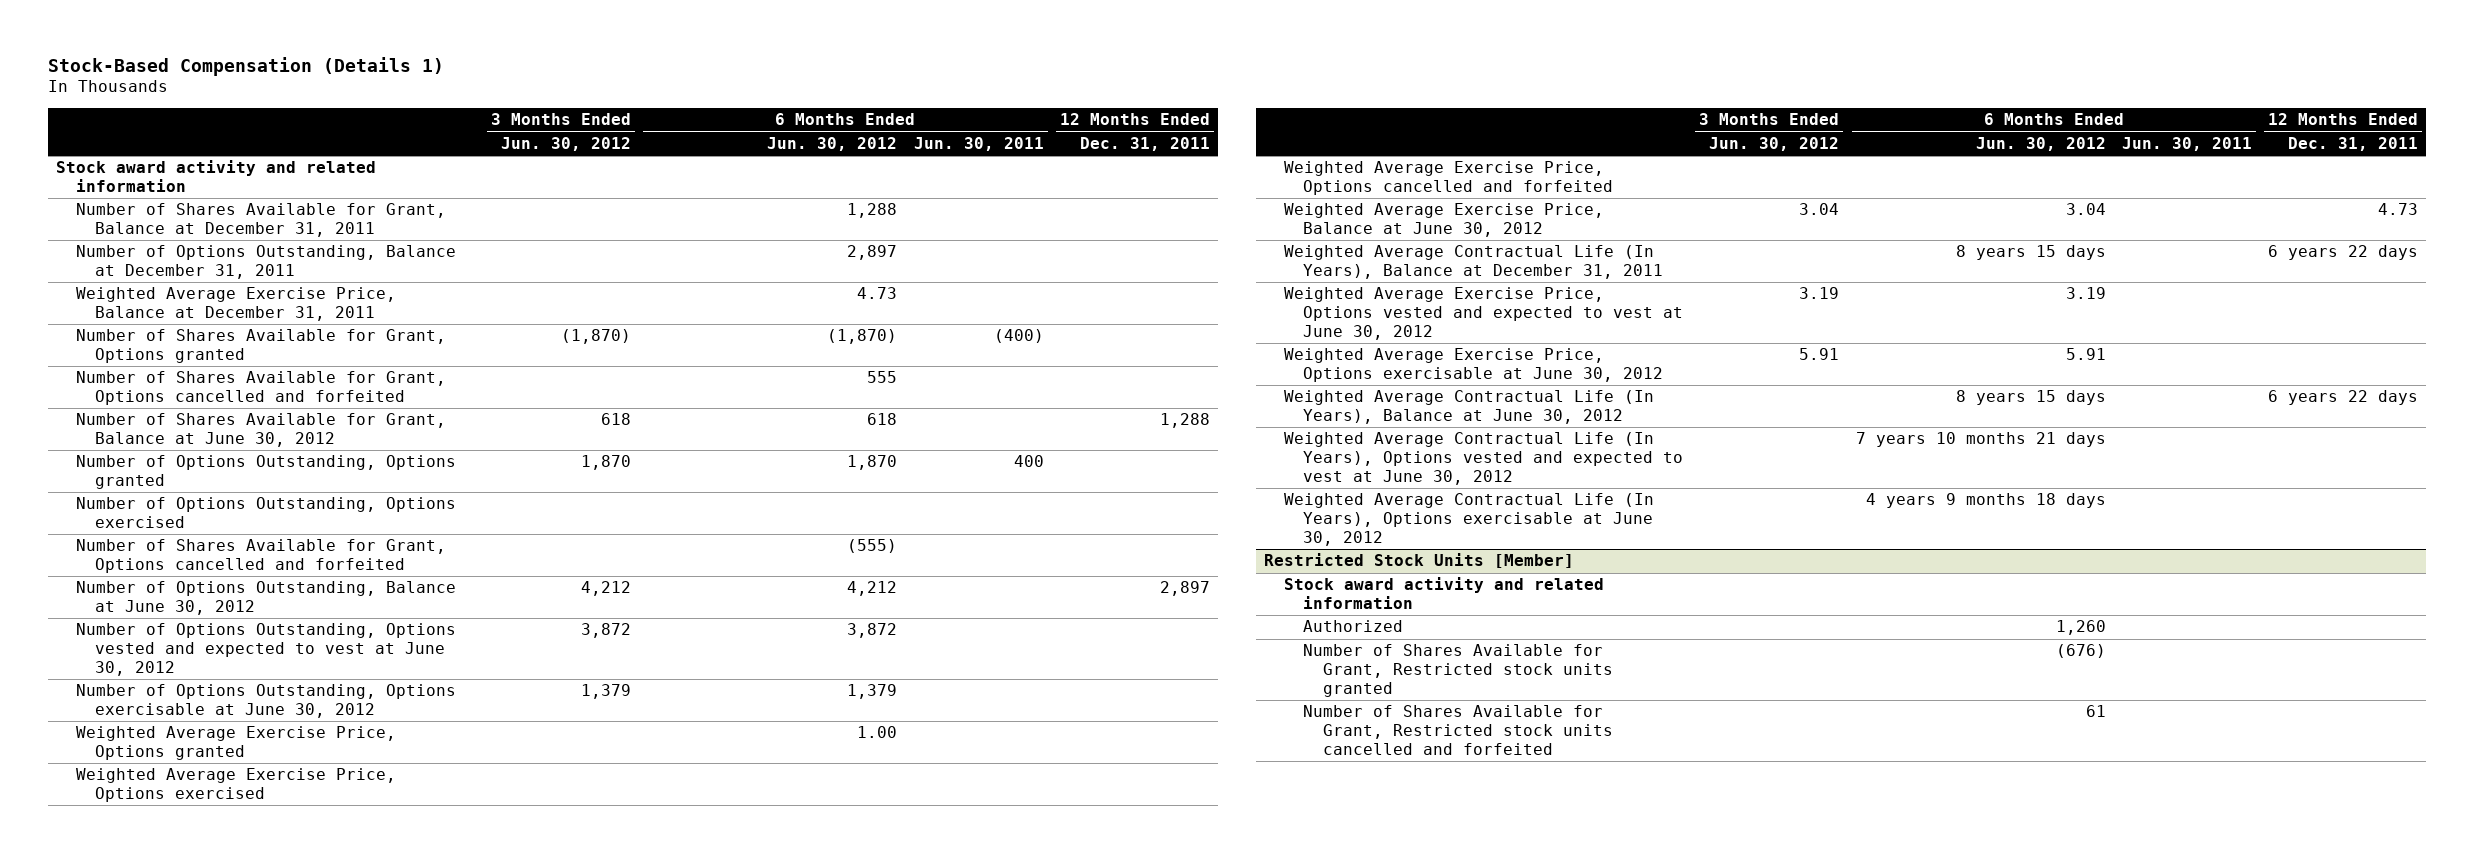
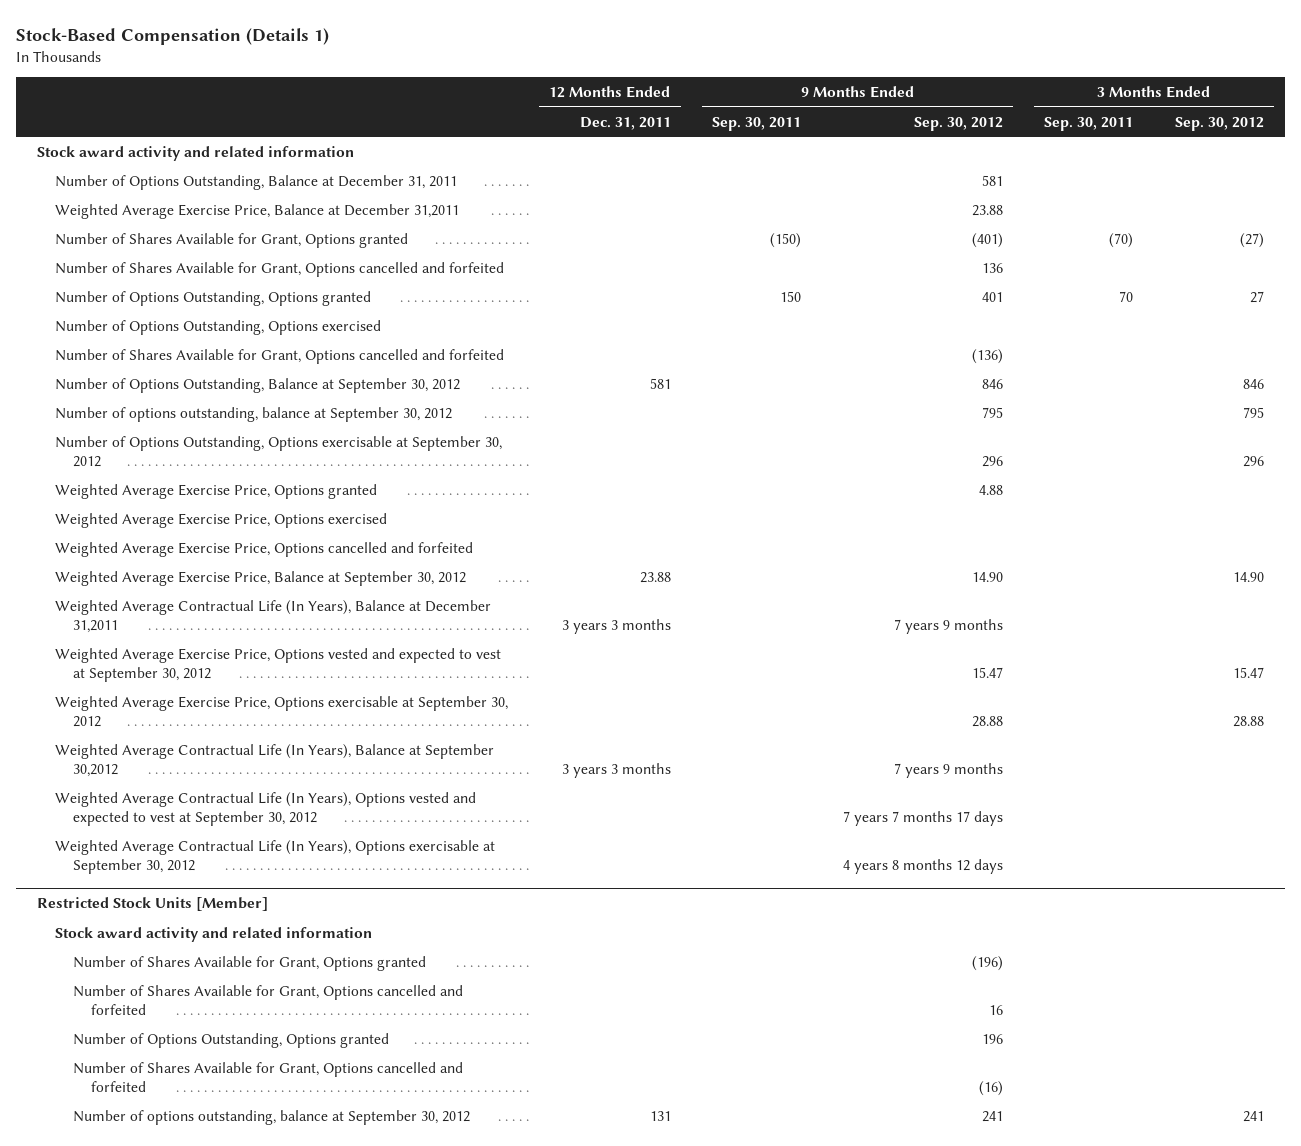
- | 3 Months Ended Jun. 30, 2012 | 6 Months Ended Jun. 30, 2012 | 6 Months Ended Jun. 30, 2011 | 12 Months Ended Dec. 31, 2011
+ | 12 Months Ended Dec. 31, 2011 | 9 Months Ended Sep. 30, 2011 | 9 Months Ended Sep. 30, 2012 | 3 Months Ended Sep. 30, 2011 | 3 Months Ended Sep. 30, 2012
- Number of Shares Available for Grant, Balance at December 31, 2011 | | 1,288 | |
- Weighted Average Exercise Price, Balance at December 31, 2011 | | 4.73 | |
+ Weighted Average Exercise Price, Balance at December 31,2011 | | | 23.88 | |
- Number of Shares Available for Grant, Balance at June 30, 2012 | 618 | 618 | | 1,288
- Number of Options Outstanding, Balance at June 30, 2012 | 4,212 | 4,212 | | 2,897
- Number of Options Outstanding, Options vested and expected to vest at June 30, 2012 | 3,872 | 3,872 | |
- Number of Options Outstanding, Options exercisable at June 30, 2012 | 1,379 | 1,379 | |
+ Number of Options Outstanding, Balance at September 30, 2012 | 581 | | 846 | | 846
+ Number of options outstanding, balance at September 30, 2012 | | | 795 | | 795
+ Number of Options Outstanding, Options exercisable at September 30, 2012 | | | 296 | | 296
- Weighted Average Exercise Price, Balance at June 30, 2012 | 3.04 | 3.04 | | 4.73
- Weighted Average Contractual Life (In Years), Balance at December 31, 2011 | | 8 years 15 days | | 6 years 22 days
- Weighted Average Exercise Price, Options vested and expected to vest at June 30, 2012 | 3.19 | 3.19 | |
- Weighted Average Exercise Price, Options exercisable at June 30, 2012 | 5.91 | 5.91 | |
- Weighted Average Contractual Life (In Years), Balance at June 30, 2012 | | 8 years 15 days | | 6 years 22 days
- Weighted Average Contractual Life (In Years), Options vested and expected to vest at June 30, 2012 | | 7 years 10 months 21 days | |
- Weighted Average Contractual Life (In Years), Options exercisable at June 30, 2012 | | 4 years 9 months 18 days | |
+ Weighted Average Exercise Price, Balance at September 30, 2012 | 23.88 | | 14.90 | | 14.90
+ Weighted Average Contractual Life (In Years), Balance at December 31,2011 | 3 years 3 months | | 7 years 9 months | |
+ Weighted Average Exercise Price, Options vested and expected to vest at September 30, 2012 | | | 15.47 | | 15.47
+ Weighted Average Exercise Price, Options exercisable at September 30, 2012 | | | 28.88 | | 28.88
+ Weighted Average Contractual Life (In Years), Balance at September 30,2012 | 3 years 3 months | | 7 years 9 months | |
+ Weighted Average Contractual Life (In Years), Options vested and expected to vest at September 30, 2012 | | | 7 years 7 months 17 days | |
+ Weighted Average Contractual Life (In Years), Options exercisable at September 30, 2012 | | | 4 years 8 months 12 days | |
@ Restricted Stock Units [Member]
- Authorized | | 1,260 | |
- Number of Shares Available for Grant, Restricted stock units granted | | (676) | |
- Number of Shares Available for Grant, Restricted stock units cancelled and forfeited | | 61 | |
+ Number of Shares Available for Grant, Options granted | | | (196) | |
+ Number of Shares Available for Grant, Options cancelled and forfeited | | | 16 | |
+ Number of Options Outstanding, Options granted | | | 196 | |
+ Number of Shares Available for Grant, Options cancelled and forfeited | | | (16) | |
+ Number of options outstanding, balance at September 30, 2012 | 131 | | 241 | | 241

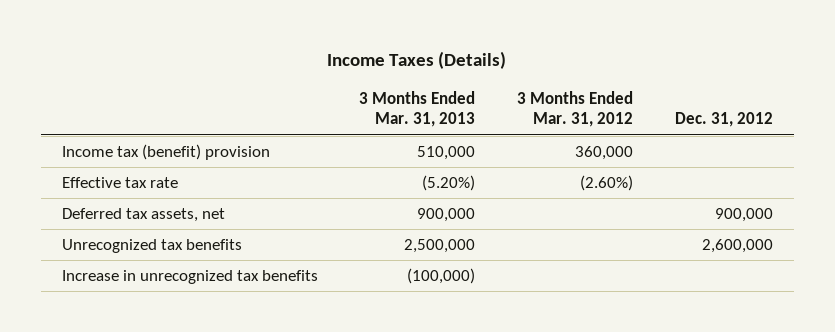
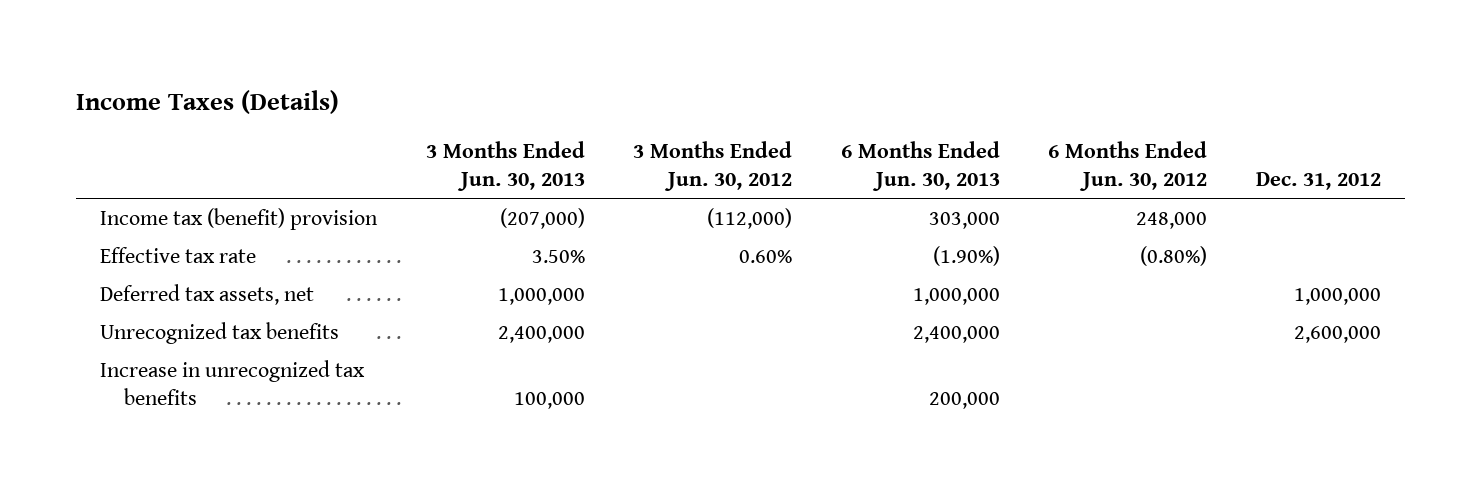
- | 3 Months Ended Mar. 31, 2013 | 3 Months Ended Mar. 31, 2012 | Dec. 31, 2012
+ | 3 Months Ended Jun. 30, 2013 | 3 Months Ended Jun. 30, 2012 | 6 Months Ended Jun. 30, 2013 | 6 Months Ended Jun. 30, 2012 | Dec. 31, 2012
- Deferred tax assets, net | 900,000 | | 900,000
+ Deferred tax assets, net | 1,000,000 | | 1,000,000 | | 1,000,000

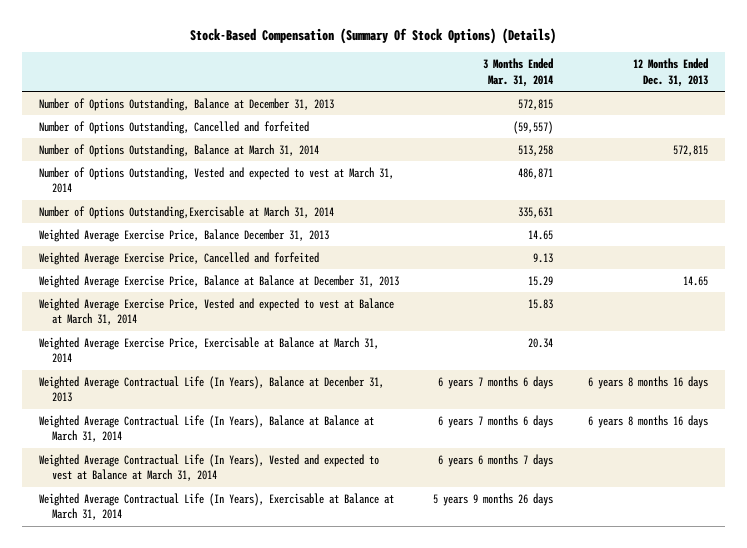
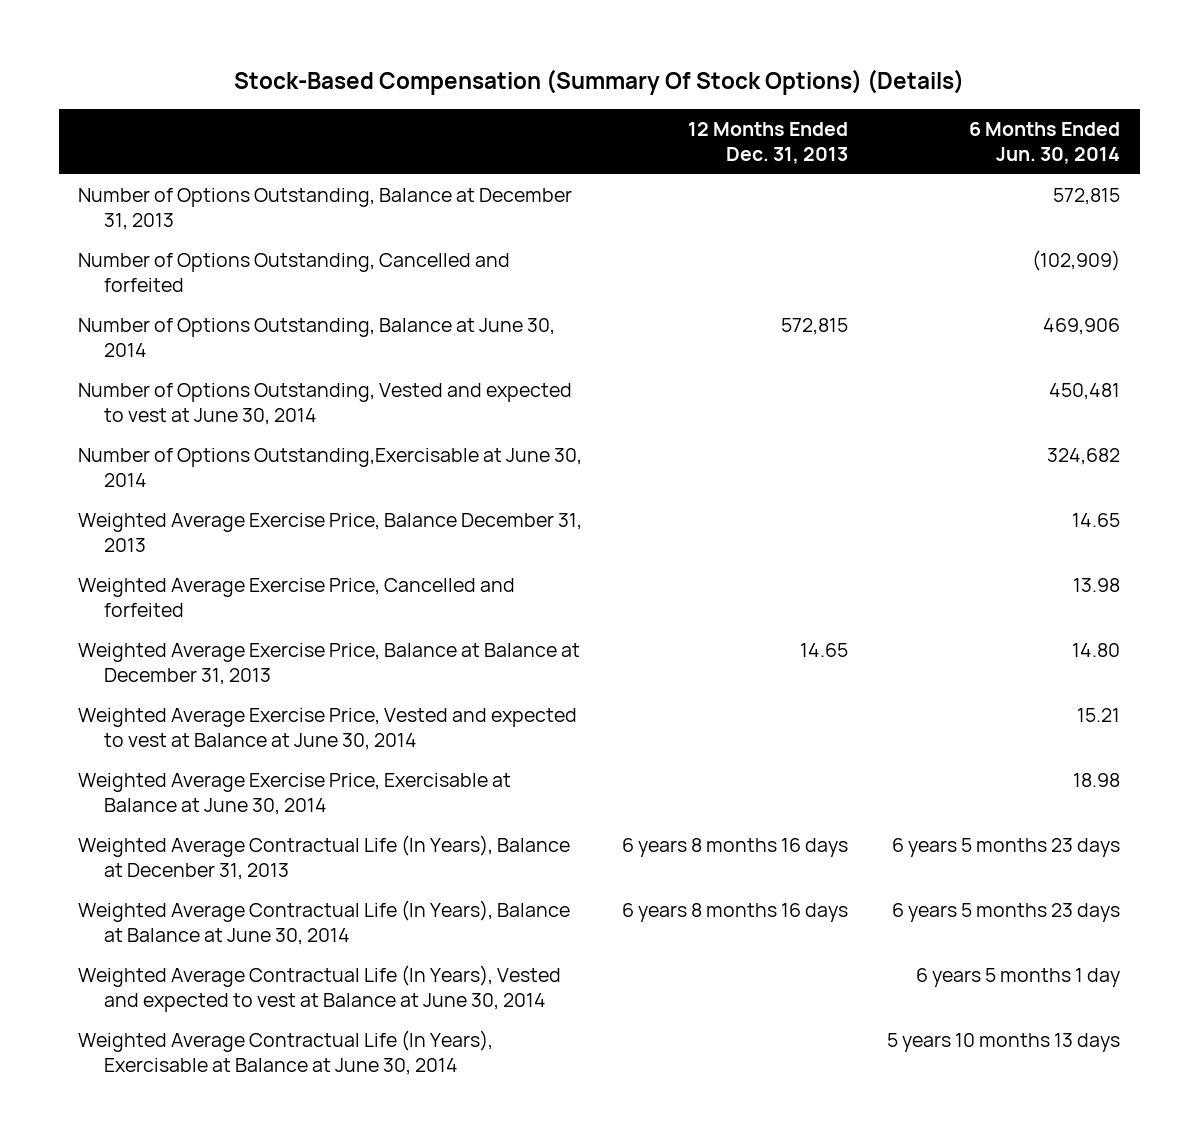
- | 3 Months Ended Mar. 31, 2014 | 12 Months Ended Dec. 31, 2013
+ | 12 Months Ended Dec. 31, 2013 | 6 Months Ended Jun. 30, 2014
- Number of Options Outstanding, Balance at March 31, 2014 | 513,258 | 572,815
- Number of Options Outstanding, Vested and expected to vest at March 31, 2014 | 486,871 |
- Number of Options Outstanding,Exercisable at March 31, 2014 | 335,631 |
+ Number of Options Outstanding, Balance at June 30, 2014 | 572,815 | 469,906
+ Number of Options Outstanding, Vested and expected to vest at June 30, 2014 | | 450,481
+ Number of Options Outstanding,Exercisable at June 30, 2014 | | 324,682
- Weighted Average Exercise Price, Vested and expected to vest at Balance at March 31, 2014 | 15.83 |
- Weighted Average Exercise Price, Exercisable at Balance at March 31, 2014 | 20.34 |
+ Weighted Average Exercise Price, Vested and expected to vest at Balance at June 30, 2014 | | 15.21
+ Weighted Average Exercise Price, Exercisable at Balance at June 30, 2014 | | 18.98
- Weighted Average Contractual Life (In Years), Balance at Balance at March 31, 2014 | 6 years 7 months 6 days | 6 years 8 months 16 days
- Weighted Average Contractual Life (In Years), Vested and expected to vest at Balance at March 31, 2014 | 6 years 6 months 7 days |
- Weighted Average Contractual Life (In Years), Exercisable at Balance at March 31, 2014 | 5 years 9 months 26 days |
+ Weighted Average Contractual Life (In Years), Balance at Balance at June 30, 2014 | 6 years 8 months 16 days | 6 years 5 months 23 days
+ Weighted Average Contractual Life (In Years), Vested and expected to vest at Balance at June 30, 2014 | | 6 years 5 months 1 day
+ Weighted Average Contractual Life (In Years), Exercisable at Balance at June 30, 2014 | | 5 years 10 months 13 days

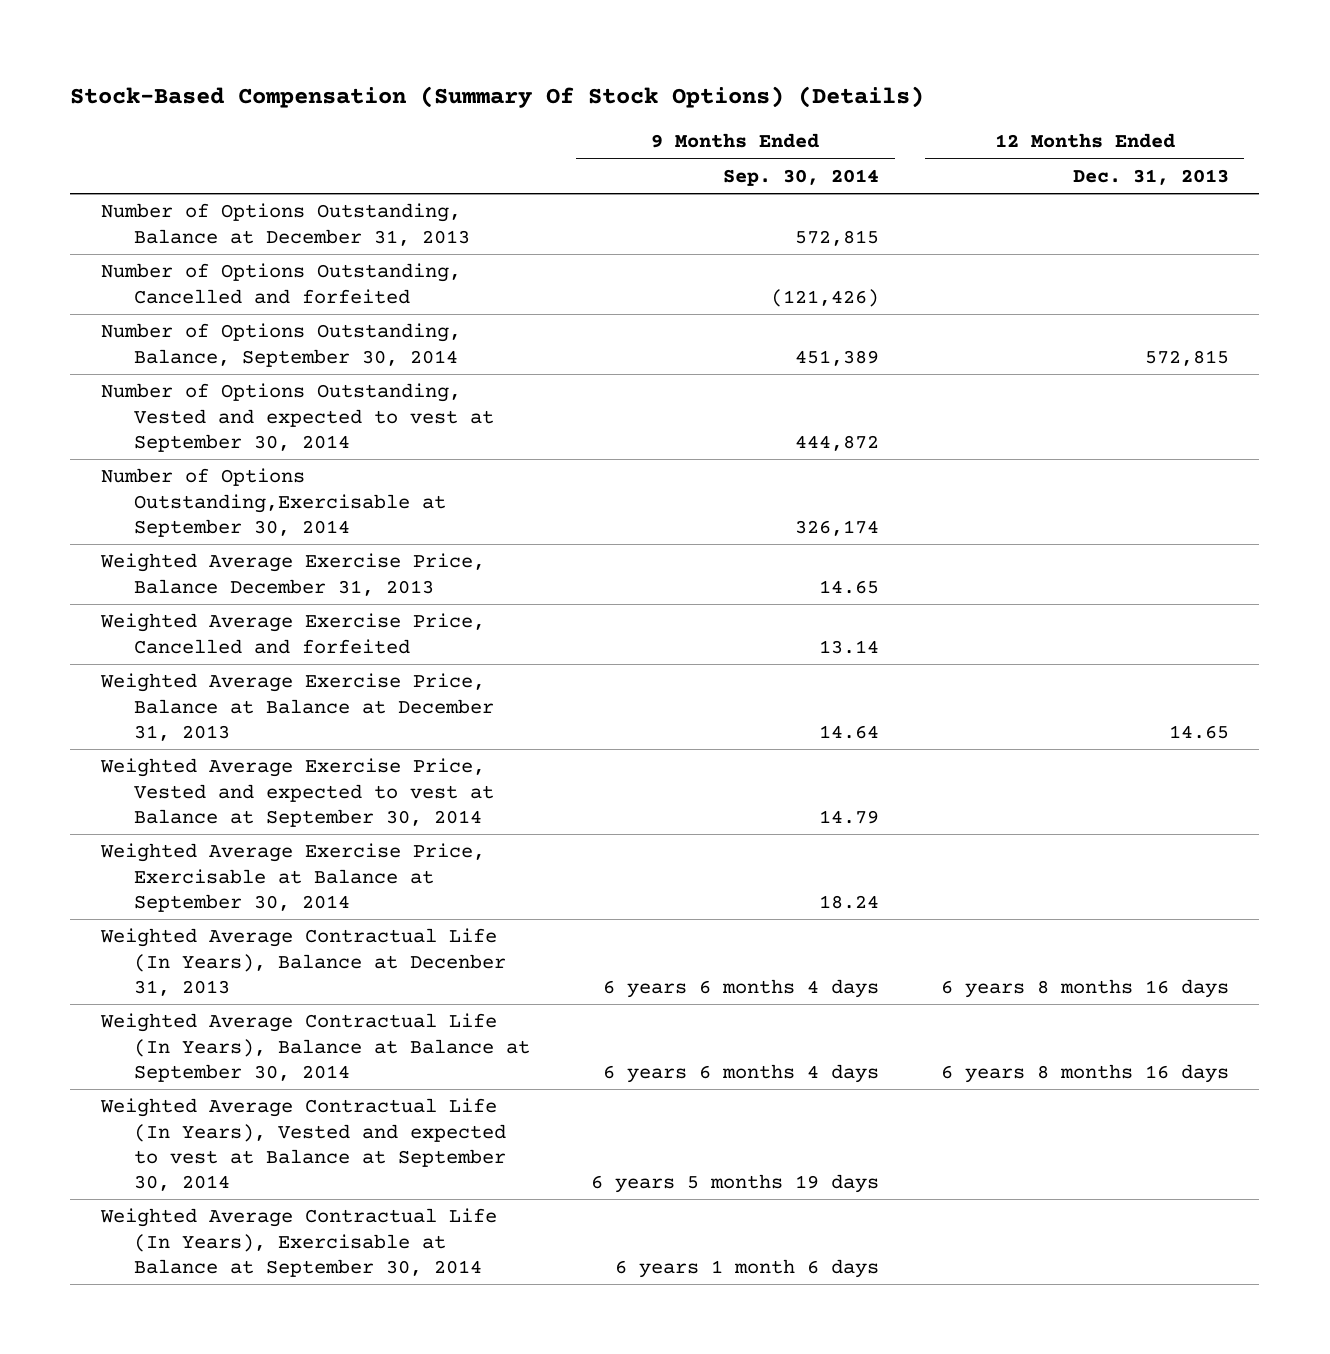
- | 12 Months Ended Dec. 31, 2013 | 6 Months Ended Jun. 30, 2014
+ | 9 Months Ended Sep. 30, 2014 | 12 Months Ended Dec. 31, 2013
- Number of Options Outstanding, Balance at June 30, 2014 | 572,815 | 469,906
- Number of Options Outstanding, Vested and expected to vest at June 30, 2014 | | 450,481
- Number of Options Outstanding,Exercisable at June 30, 2014 | | 324,682
+ Number of Options Outstanding, Balance, September 30, 2014 | 451,389 | 572,815
+ Number of Options Outstanding, Vested and expected to vest at September 30, 2014 | 444,872 |
+ Number of Options Outstanding,Exercisable at September 30, 2014 | 326,174 |
- Weighted Average Exercise Price, Vested and expected to vest at Balance at June 30, 2014 | | 15.21
- Weighted Average Exercise Price, Exercisable at Balance at June 30, 2014 | | 18.98
+ Weighted Average Exercise Price, Vested and expected to vest at Balance at September 30, 2014 | 14.79 |
+ Weighted Average Exercise Price, Exercisable at Balance at September 30, 2014 | 18.24 |
- Weighted Average Contractual Life (In Years), Balance at Balance at June 30, 2014 | 6 years 8 months 16 days | 6 years 5 months 23 days
- Weighted Average Contractual Life (In Years), Vested and expected to vest at Balance at June 30, 2014 | | 6 years 5 months 1 day
- Weighted Average Contractual Life (In Years), Exercisable at Balance at June 30, 2014 | | 5 years 10 months 13 days
+ Weighted Average Contractual Life (In Years), Balance at Balance at September 30, 2014 | 6 years 6 months 4 days | 6 years 8 months 16 days
+ Weighted Average Contractual Life (In Years), Vested and expected to vest at Balance at September 30, 2014 | 6 years 5 months 19 days |
+ Weighted Average Contractual Life (In Years), Exercisable at Balance at September 30, 2014 | 6 years 1 month 6 days |

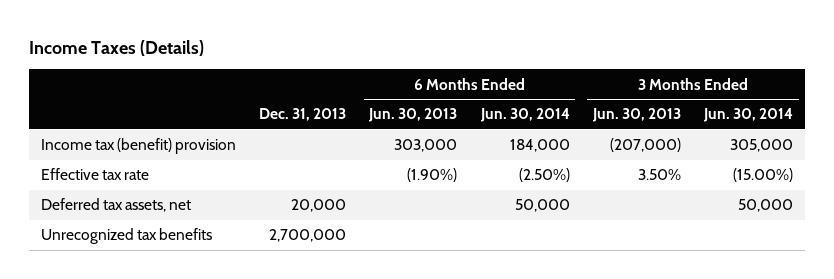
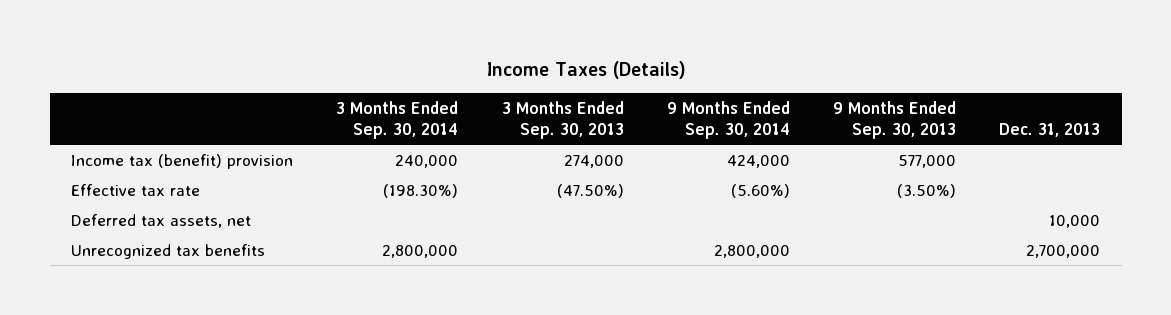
- | Dec. 31, 2013 | 6 Months Ended Jun. 30, 2013 | 6 Months Ended Jun. 30, 2014 | 3 Months Ended Jun. 30, 2013 | 3 Months Ended Jun. 30, 2014
+ | 3 Months Ended Sep. 30, 2014 | 3 Months Ended Sep. 30, 2013 | 9 Months Ended Sep. 30, 2014 | 9 Months Ended Sep. 30, 2013 | Dec. 31, 2013
- Deferred tax assets, net | 20,000 | | 50,000 | | 50,000
+ Deferred tax assets, net | | | | | 10,000

